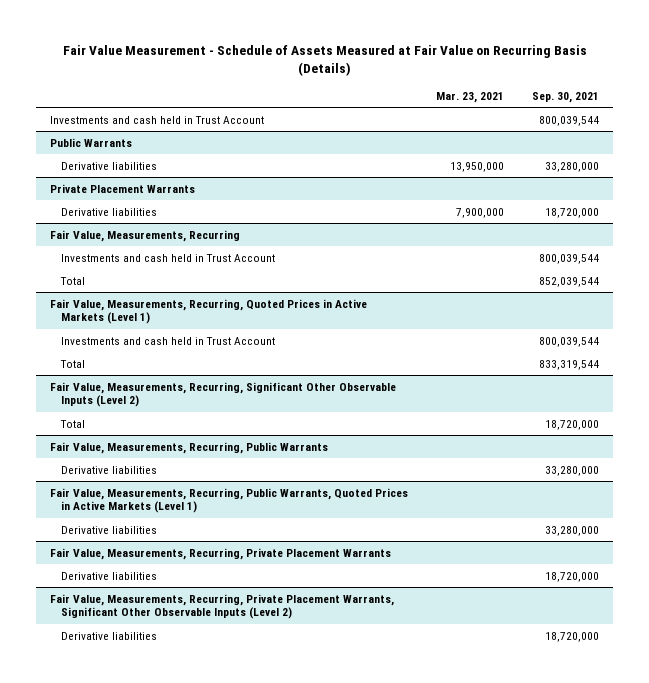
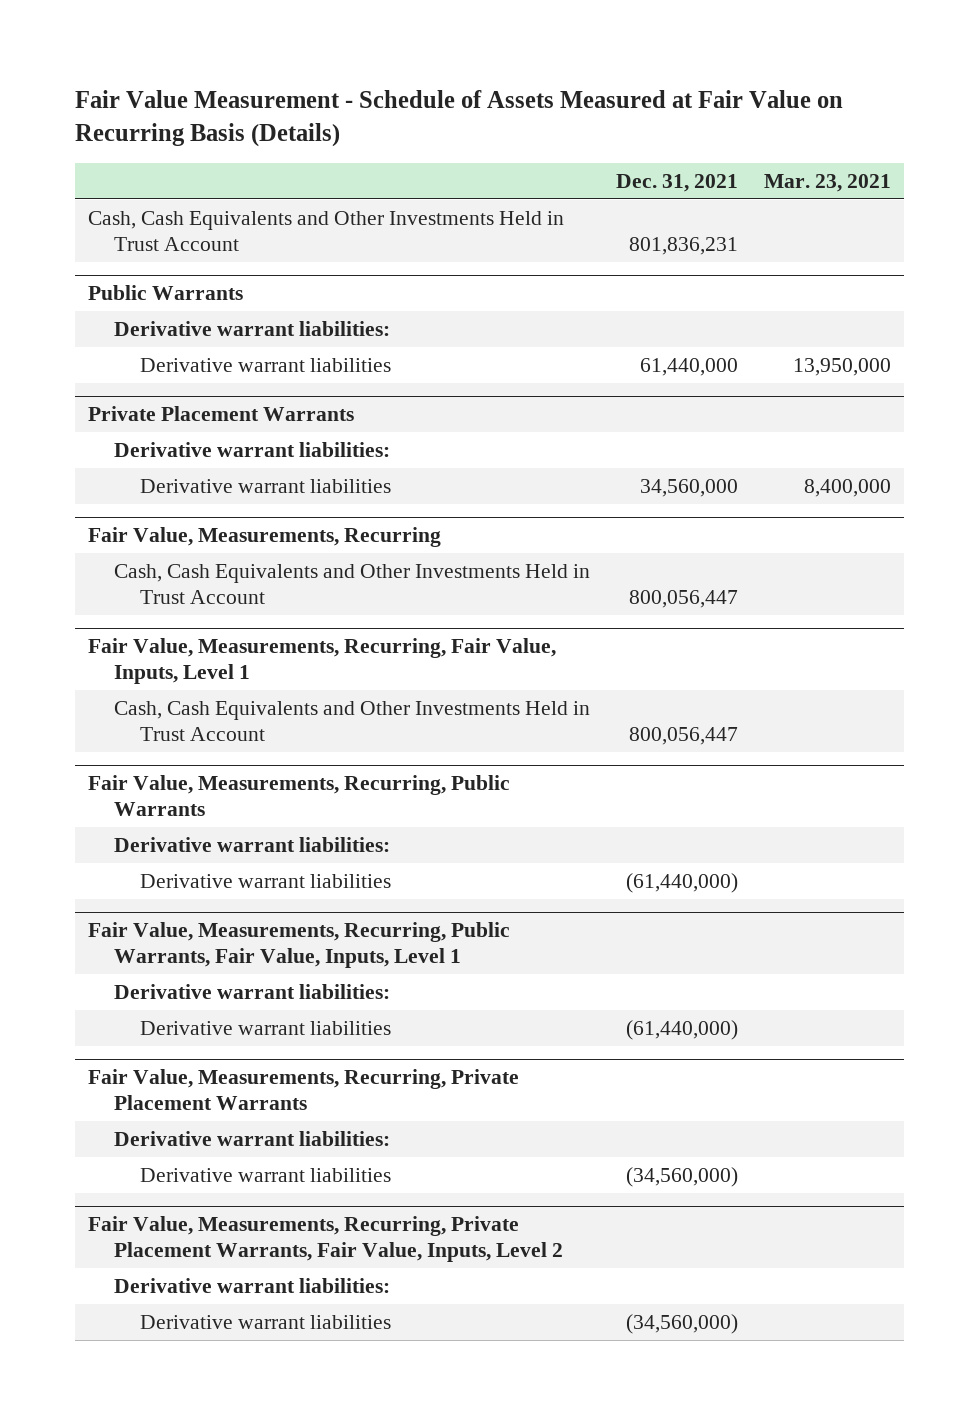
- | Mar. 23, 2021 | Sep. 30, 2021
+ | Dec. 31, 2021 | Mar. 23, 2021
- Investments and cash held in Trust Account | | 800,039,544
+ Cash, Cash Equivalents and Other Investments Held in Trust Account | 801,836,231 |
@ Public Warrants
- Derivative liabilities | 13,950,000 | 33,280,000
+ Derivative warrant liabilities:
+ Derivative warrant liabilities | 61,440,000 | 13,950,000
@ Private Placement Warrants
- Derivative liabilities | 7,900,000 | 18,720,000
+ Derivative warrant liabilities:
+ Derivative warrant liabilities | 34,560,000 | 8,400,000
@ Fair Value, Measurements, Recurring
- Investments and cash held in Trust Account | | 800,039,544
- Total | | 852,039,544
- Fair Value, Measurements, Recurring, Quoted Prices in Active Markets (Level 1)
- Investments and cash held in Trust Account | | 800,039,544
- Total | | 833,319,544
- Fair Value, Measurements, Recurring, Significant Other Observable Inputs (Level 2)
- Total | | 18,720,000
@ Fair Value, Measurements, Recurring
+ Cash, Cash Equivalents and Other Investments Held in Trust Account | 800,056,447 |
+ Fair Value, Measurements, Recurring, Fair Value, Inputs, Level 1
+ Cash, Cash Equivalents and Other Investments Held in Trust Account | 800,056,447 |
@ Fair Value, Measurements, Recurring, Public Warrants
- Derivative liabilities | | 33,280,000
- Fair Value, Measurements, Recurring, Public Warrants, Quoted Prices in Active Markets (Level 1)
- Derivative liabilities | | 33,280,000
@ Fair Value, Measurements, Recurring, Public Warrants
+ Derivative warrant liabilities:
+ Derivative warrant liabilities | (61,440,000) |
+ Fair Value, Measurements, Recurring, Public Warrants, Fair Value, Inputs, Level 1
+ Derivative warrant liabilities:
+ Derivative warrant liabilities | (61,440,000) |
@ Fair Value, Measurements, Recurring, Private Placement Warrants
- Derivative liabilities | | 18,720,000
- Fair Value, Measurements, Recurring, Private Placement Warrants, Significant Other Observable Inputs (Level 2)
- Derivative liabilities | | 18,720,000
@ Fair Value, Measurements, Recurring, Private Placement Warrants
+ Derivative warrant liabilities:
+ Derivative warrant liabilities | (34,560,000) |
+ Fair Value, Measurements, Recurring, Private Placement Warrants, Fair Value, Inputs, Level 2
+ Derivative warrant liabilities:
+ Derivative warrant liabilities | (34,560,000) |

